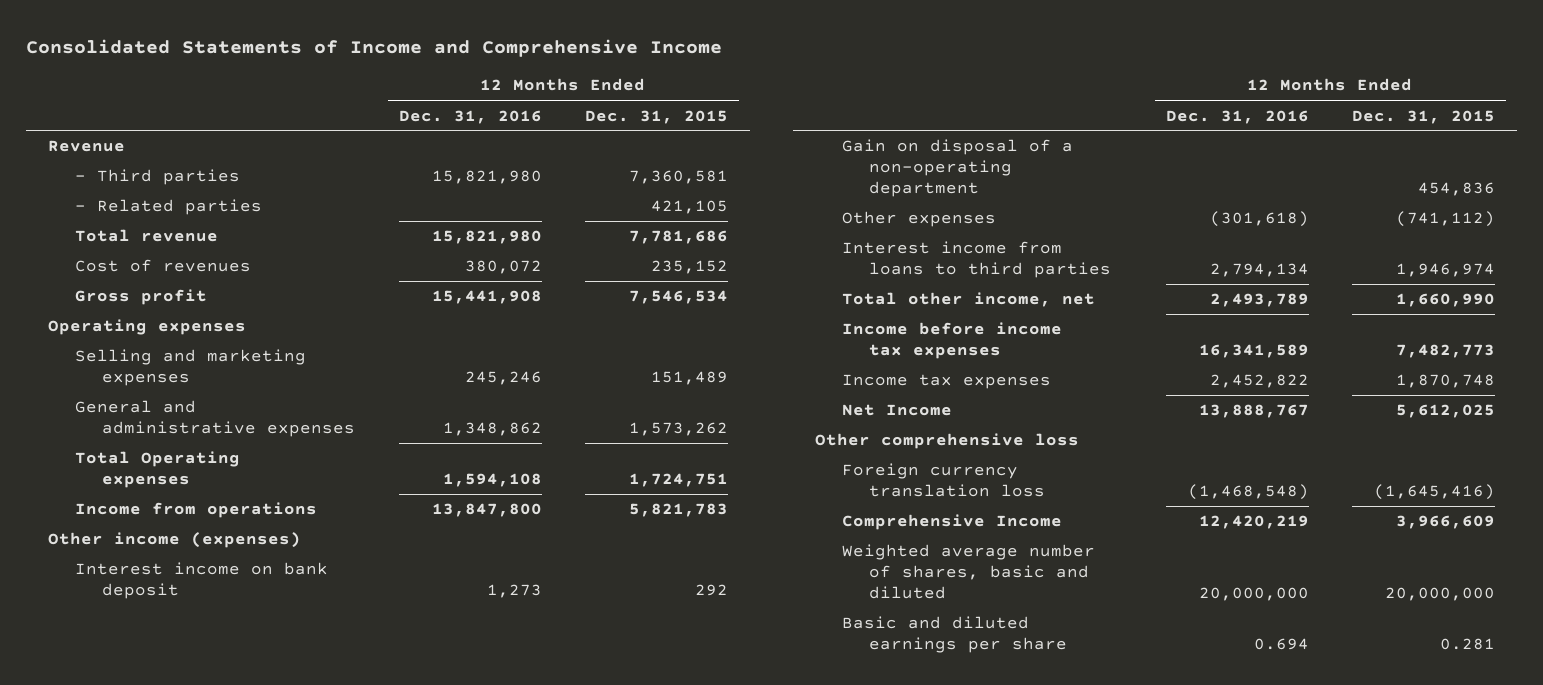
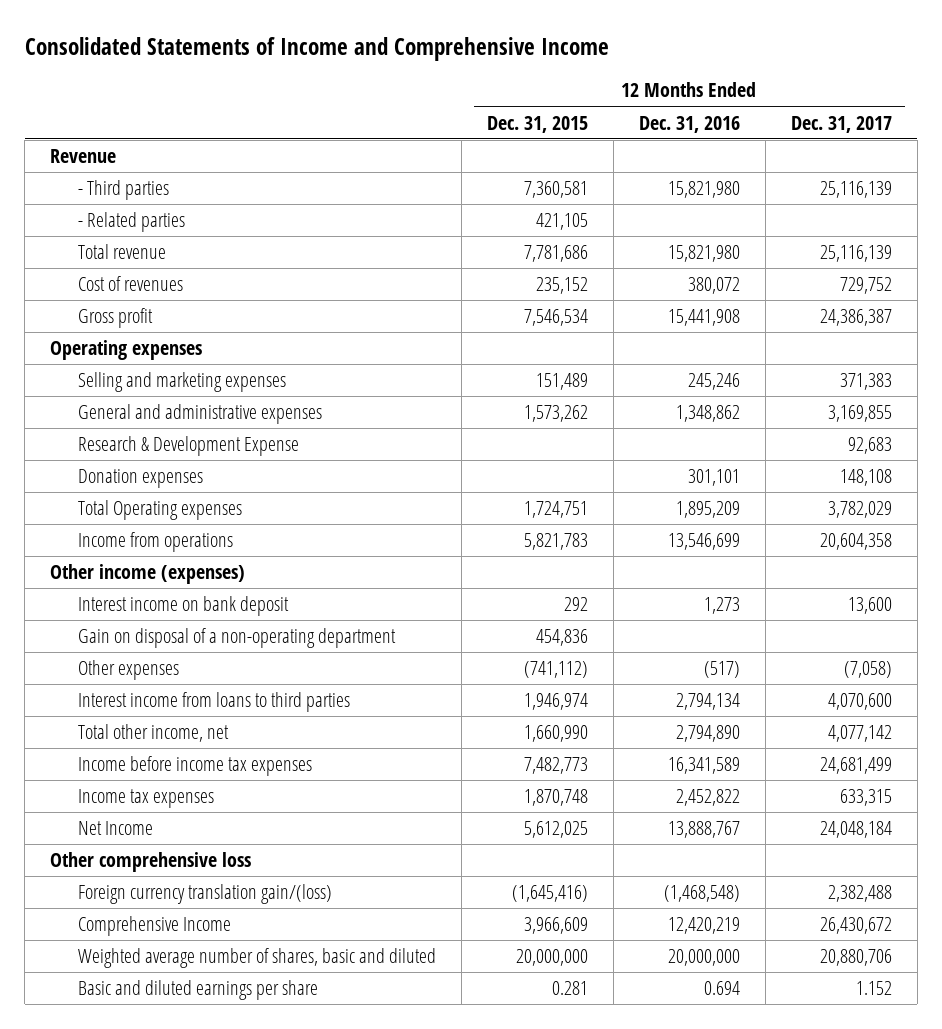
- | 12 Months Ended Dec. 31, 2016 | 12 Months Ended Dec. 31, 2015
+ | 12 Months Ended Dec. 31, 2015 | 12 Months Ended Dec. 31, 2016 | 12 Months Ended Dec. 31, 2017
- Total Operating expenses | 1,594,108 | 1,724,751
- Income from operations | 13,847,800 | 5,821,783
+ Research & Development Expense | | | 92,683
+ Donation expenses | | 301,101 | 148,108
+ Total Operating expenses | 1,724,751 | 1,895,209 | 3,782,029
+ Income from operations | 5,821,783 | 13,546,699 | 20,604,358
- Other expenses | (301,618) | (741,112)
+ Other expenses | (741,112) | (517) | (7,058)
- Total other income, net | 2,493,789 | 1,660,990
+ Total other income, net | 1,660,990 | 2,794,890 | 4,077,142
- Foreign currency translation loss | (1,468,548) | (1,645,416)
+ Foreign currency translation gain/(loss) | (1,645,416) | (1,468,548) | 2,382,488

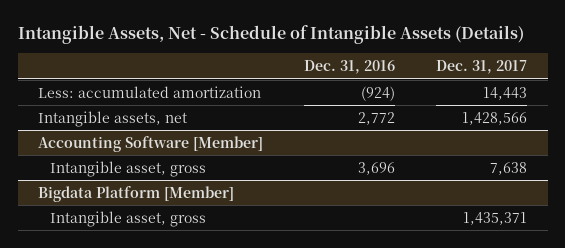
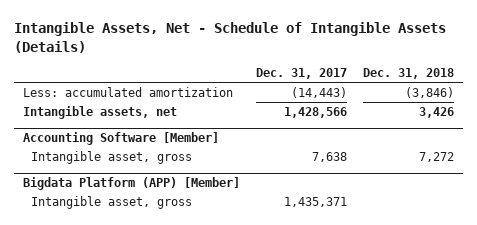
- | Dec. 31, 2016 | Dec. 31, 2017
+ | Dec. 31, 2017 | Dec. 31, 2018
- Less: accumulated amortization | (924) | 14,443
+ Less: accumulated amortization | (14,443) | (3,846)
- Bigdata Platform [Member]
+ Bigdata Platform (APP) [Member]

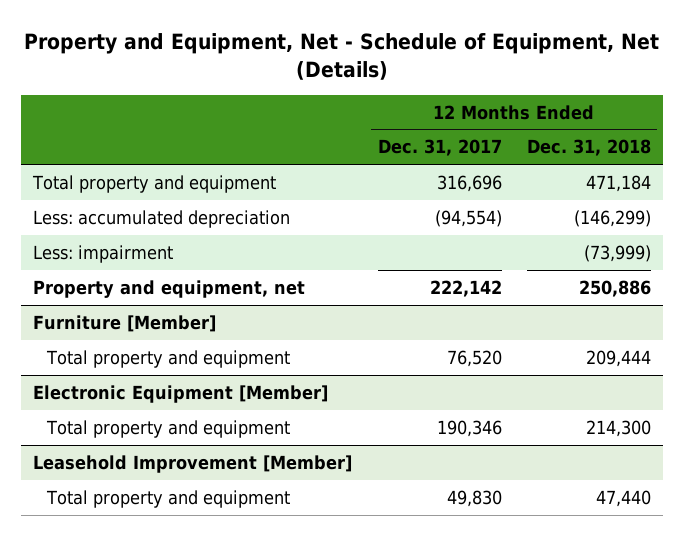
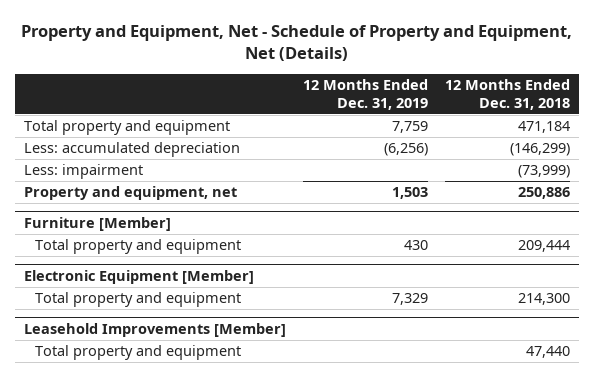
- Property and Equipment, Net - Schedule of Equipment, Net (Details)
+ Property and Equipment, Net - Schedule of Property and Equipment, Net (Details)
- | 12 Months Ended Dec. 31, 2017 | 12 Months Ended Dec. 31, 2018
+ | 12 Months Ended Dec. 31, 2019 | 12 Months Ended Dec. 31, 2018
- Leasehold Improvement [Member]
+ Leasehold Improvements [Member]

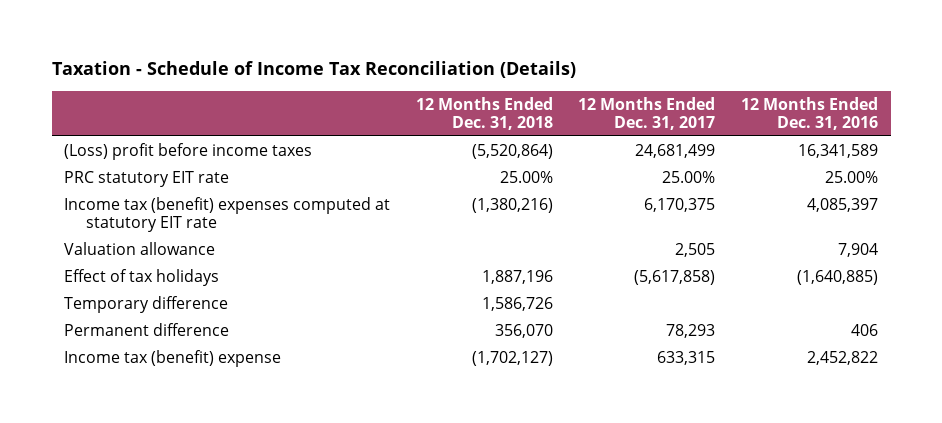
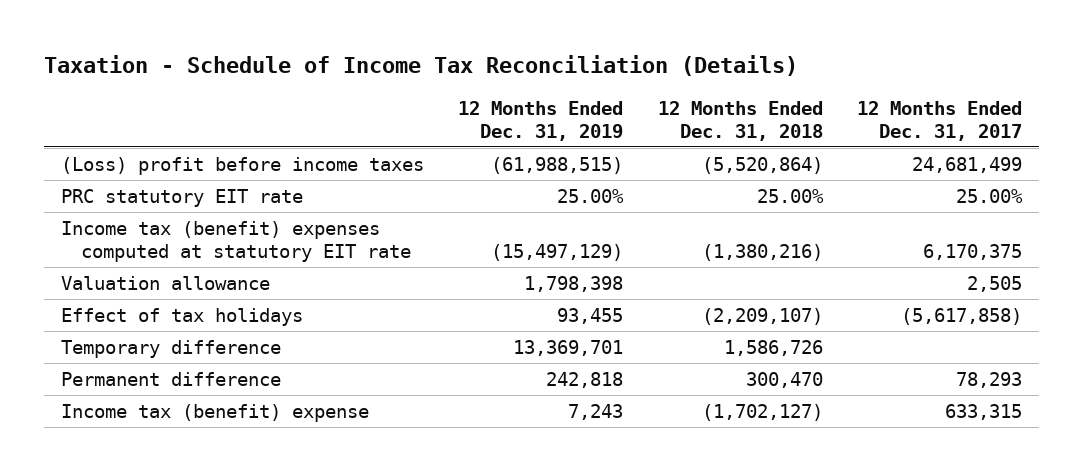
- | 12 Months Ended Dec. 31, 2018 | 12 Months Ended Dec. 31, 2017 | 12 Months Ended Dec. 31, 2016
+ | 12 Months Ended Dec. 31, 2019 | 12 Months Ended Dec. 31, 2018 | 12 Months Ended Dec. 31, 2017
- Effect of tax holidays | 1,887,196 | (5,617,858) | (1,640,885)
+ Effect of tax holidays | 93,455 | (2,209,107) | (5,617,858)
- Permanent difference | 356,070 | 78,293 | 406
+ Permanent difference | 242,818 | 300,470 | 78,293

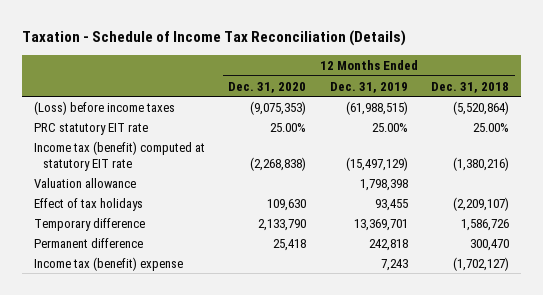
- | 12 Months Ended Dec. 31, 2019 | 12 Months Ended Dec. 31, 2018 | 12 Months Ended Dec. 31, 2017
+ | 12 Months Ended Dec. 31, 2020 | 12 Months Ended Dec. 31, 2019 | 12 Months Ended Dec. 31, 2018
- (Loss) profit before income taxes | (61,988,515) | (5,520,864) | 24,681,499
+ (Loss) before income taxes | (9,075,353) | (61,988,515) | (5,520,864)
- Income tax (benefit) expenses computed at statutory EIT rate | (15,497,129) | (1,380,216) | 6,170,375
+ Income tax (benefit) computed at statutory EIT rate | (2,268,838) | (15,497,129) | (1,380,216)

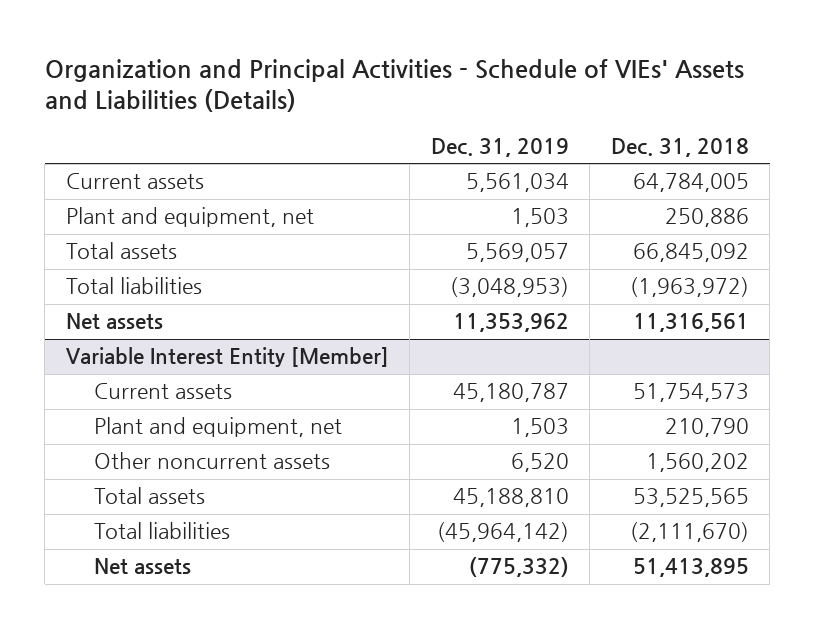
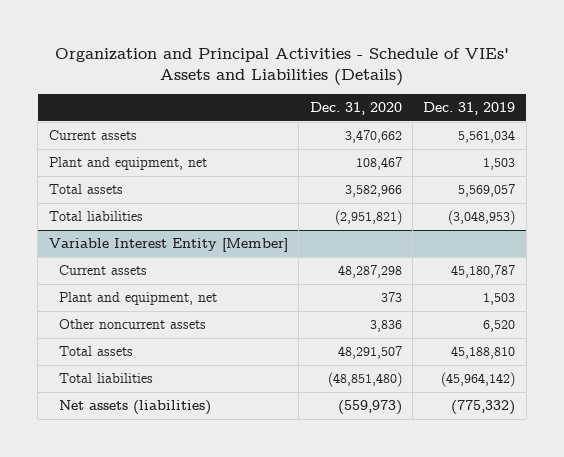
- | Dec. 31, 2019 | Dec. 31, 2018
+ | Dec. 31, 2020 | Dec. 31, 2019
- Net assets | 11,353,962 | 11,316,561
@ Variable Interest Entity [Member]
- Net assets | (775,332) | 51,413,895
+ Net assets (liabilities) | (559,973) | (775,332)

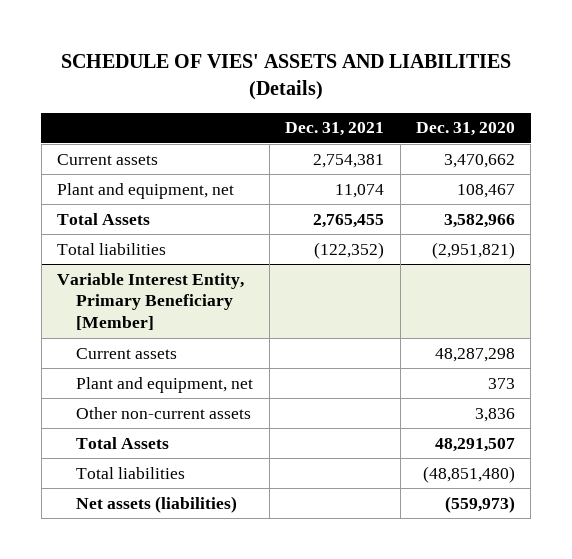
- Organization and Principal Activities - Schedule of VIEs' Assets and Liabilities (Details)
+ SCHEDULE OF VIES' ASSETS AND LIABILITIES (Details)
- | Dec. 31, 2020 | Dec. 31, 2019
+ | Dec. 31, 2021 | Dec. 31, 2020
- Total assets | 3,582,966 | 5,569,057
+ Total Assets | 2,765,455 | 3,582,966
- Variable Interest Entity [Member]
+ Variable Interest Entity, Primary Beneficiary [Member]
- Other noncurrent assets | 3,836 | 6,520
- Total assets | 48,291,507 | 45,188,810
+ Other non-current assets | | 3,836
+ Total Assets | | 48,291,507

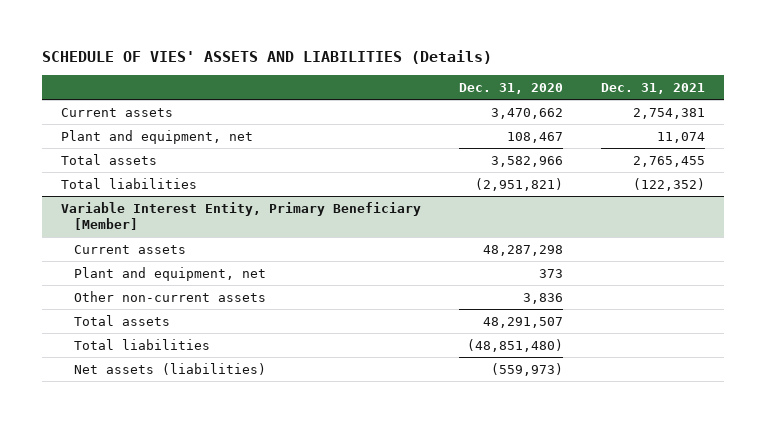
- | Dec. 31, 2021 | Dec. 31, 2020
+ | Dec. 31, 2020 | Dec. 31, 2021
- Total Assets | 2,765,455 | 3,582,966
+ Total assets | 3,582,966 | 2,765,455
@ Variable Interest Entity, Primary Beneficiary [Member]
- Total Assets | | 48,291,507
+ Total assets | 48,291,507 |

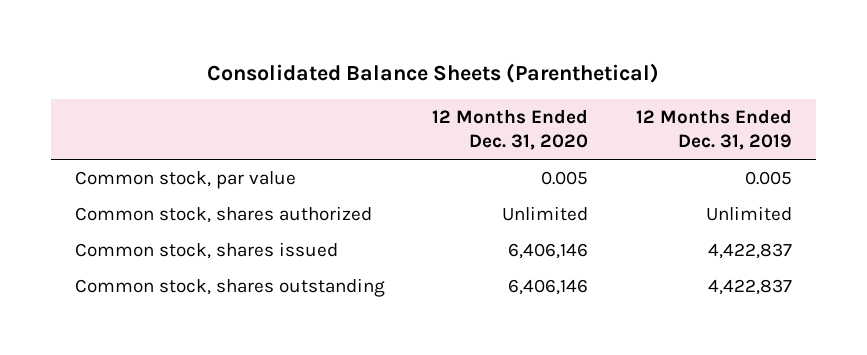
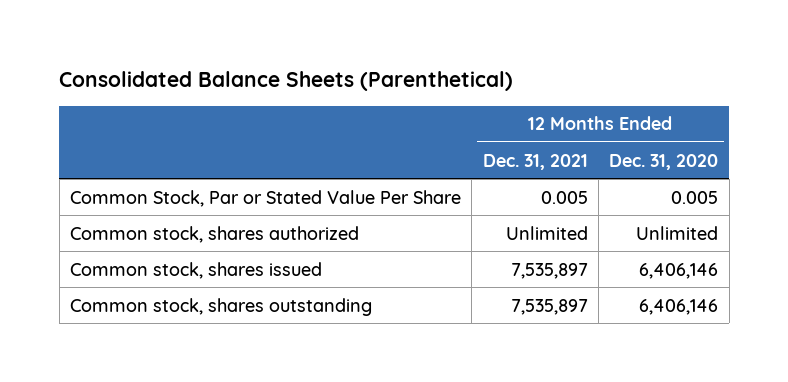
- | 12 Months Ended Dec. 31, 2020 | 12 Months Ended Dec. 31, 2019
+ | 12 Months Ended Dec. 31, 2021 | 12 Months Ended Dec. 31, 2020
- Common stock, par value | 0.005 | 0.005
+ Common Stock, Par or Stated Value Per Share | 0.005 | 0.005

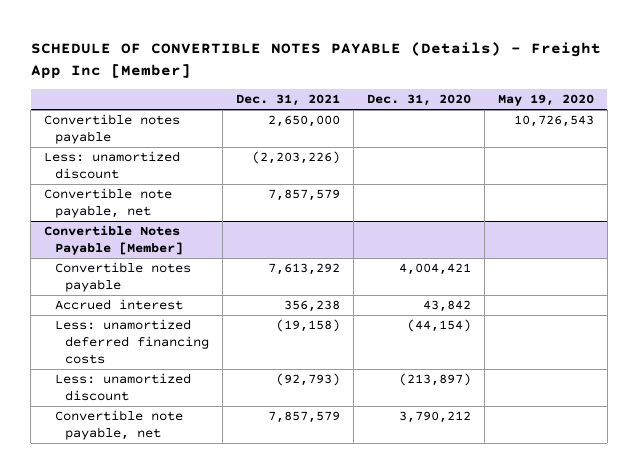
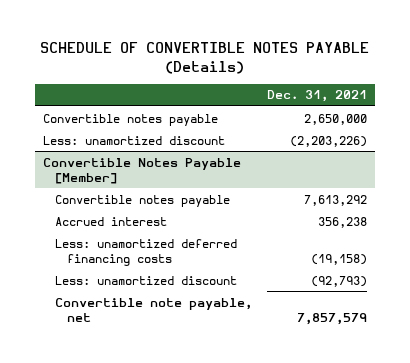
- SCHEDULE OF CONVERTIBLE NOTES PAYABLE (Details) - Freight App Inc [Member]
+ SCHEDULE OF CONVERTIBLE NOTES PAYABLE (Details)
- | Dec. 31, 2021 | Dec. 31, 2020 | May 19, 2020
+ | Dec. 31, 2021
- Convertible note payable, net | 7,857,579 | |

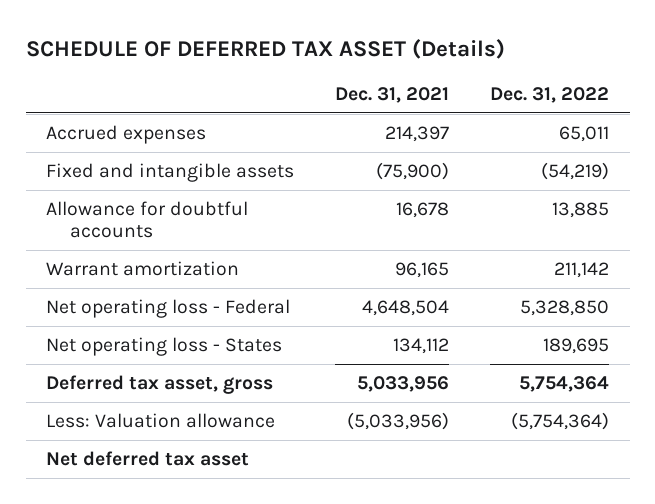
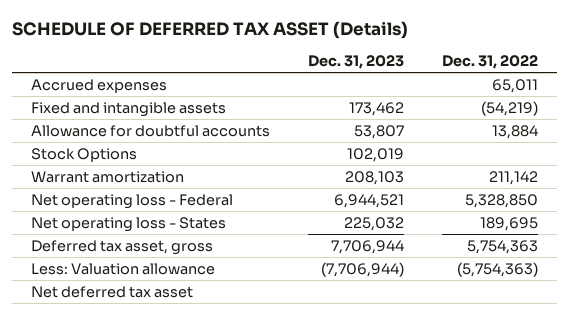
- | Dec. 31, 2021 | Dec. 31, 2022
+ | Dec. 31, 2023 | Dec. 31, 2022
- Allowance for doubtful accounts | 16,678 | 13,885
+ Allowance for doubtful accounts | 53,807 | 13,884
+ Stock Options | 102,019 |
- Deferred tax asset, gross | 5,033,956 | 5,754,364
- Less: Valuation allowance | (5,033,956) | (5,754,364)
+ Deferred tax asset, gross | 7,706,944 | 5,754,363
+ Less: Valuation allowance | (7,706,944) | (5,754,363)

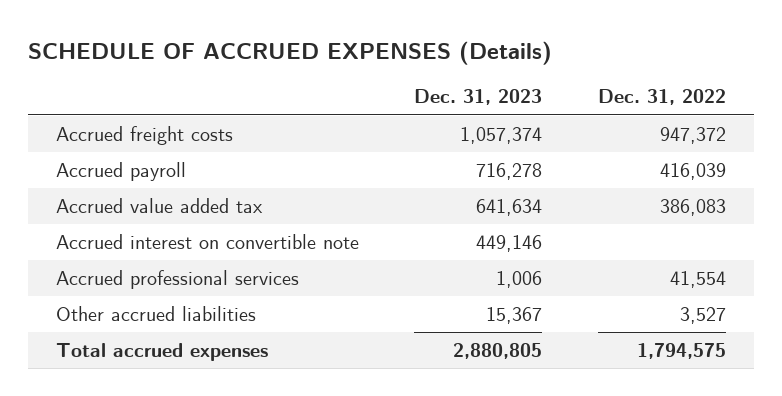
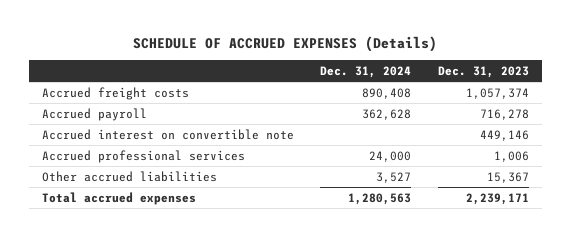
- | Dec. 31, 2023 | Dec. 31, 2022
+ | Dec. 31, 2024 | Dec. 31, 2023
- Accrued value added tax | 641,634 | 386,083
- Total accrued expenses | 2,880,805 | 1,794,575
+ Total accrued expenses | 1,280,563 | 2,239,171

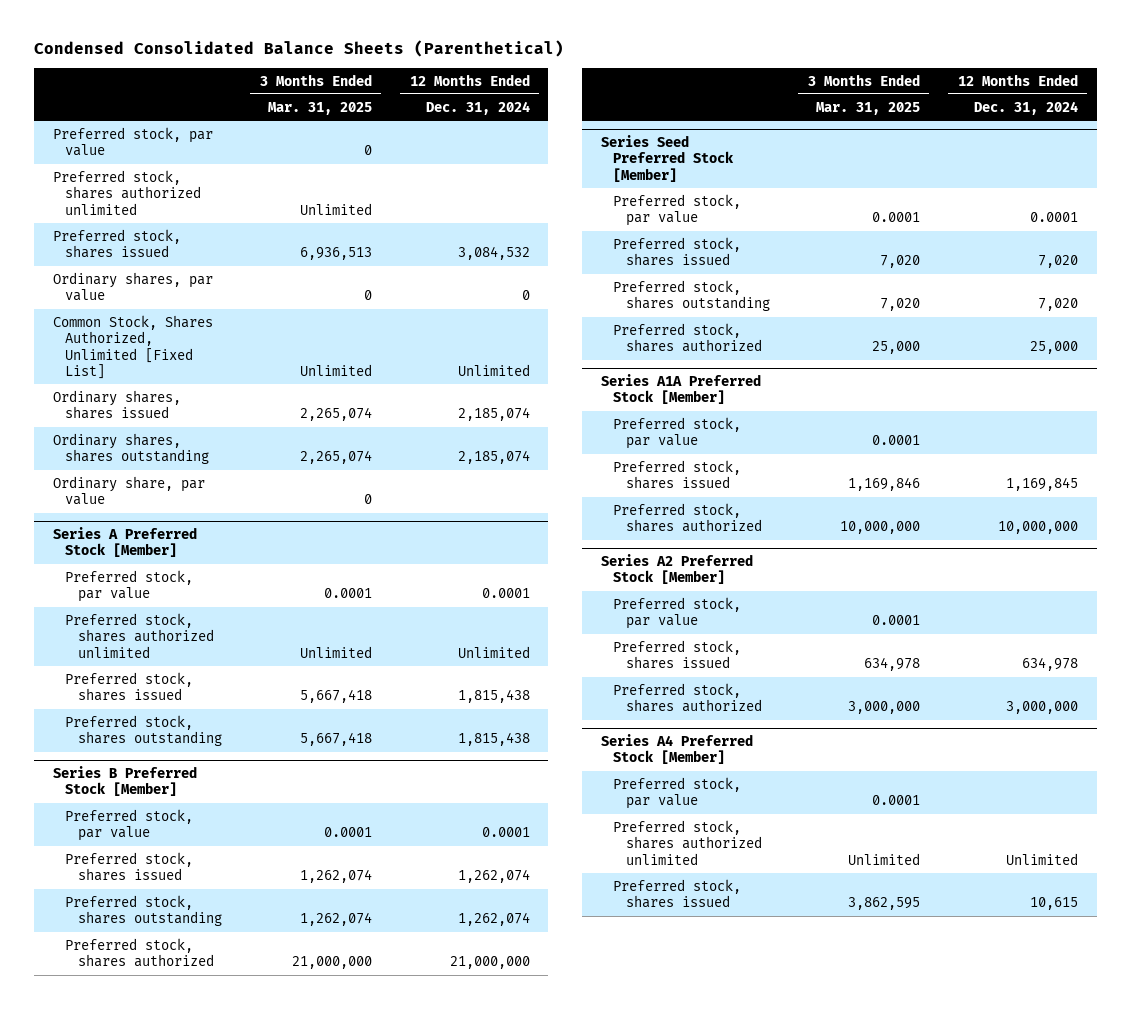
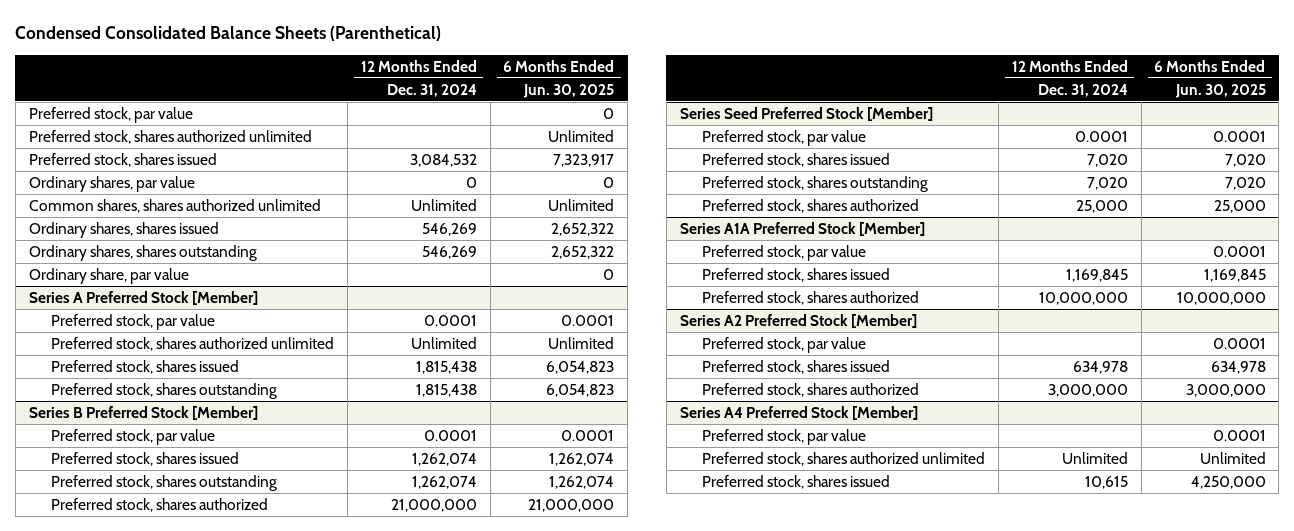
- | 3 Months Ended Mar. 31, 2025 | 12 Months Ended Dec. 31, 2024
+ | 12 Months Ended Dec. 31, 2024 | 6 Months Ended Jun. 30, 2025
- Common Stock, Shares Authorized, Unlimited [Fixed List] | Unlimited | Unlimited
- Ordinary shares, shares issued | 2,265,074 | 2,185,074
- Ordinary shares, shares outstanding | 2,265,074 | 2,185,074
+ Common shares, shares authorized unlimited | Unlimited | Unlimited
+ Ordinary shares, shares issued | 546,269 | 2,652,322
+ Ordinary shares, shares outstanding | 546,269 | 2,652,322

